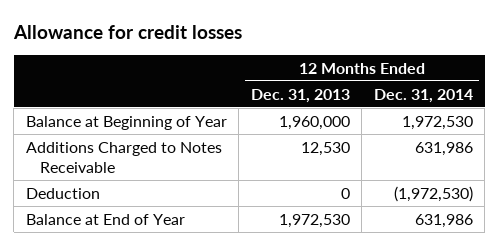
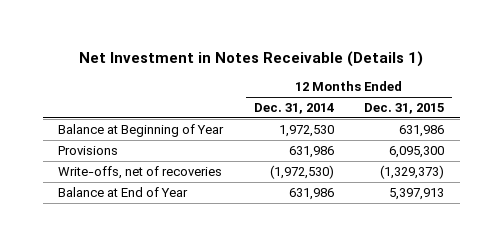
- Allowance for credit losses
+ Net Investment in Notes Receivable (Details 1)
- | 12 Months Ended Dec. 31, 2013 | 12 Months Ended Dec. 31, 2014
+ | 12 Months Ended Dec. 31, 2014 | 12 Months Ended Dec. 31, 2015
- Additions Charged to Notes Receivable | 12,530 | 631,986
- Deduction | 0 | (1,972,530)
+ Provisions | 631,986 | 6,095,300
+ Write-offs, net of recoveries | (1,972,530) | (1,329,373)

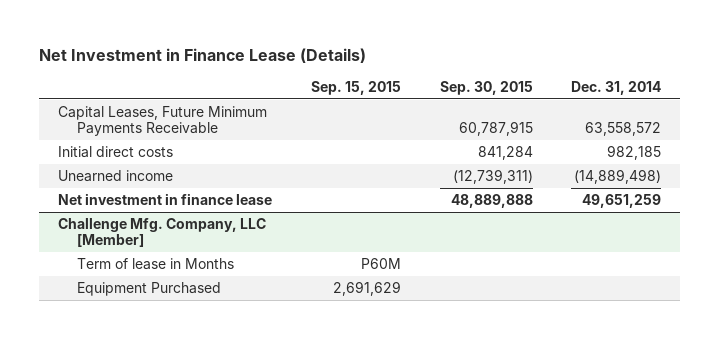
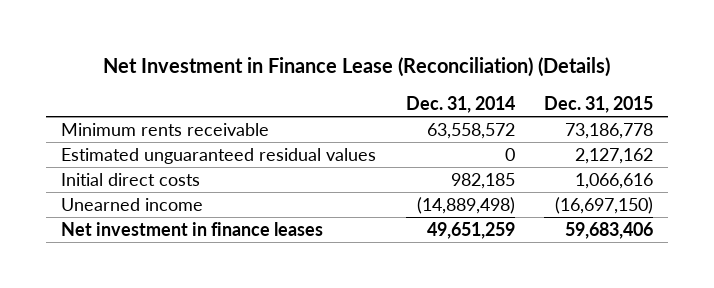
- Net Investment in Finance Lease (Details)
+ Net Investment in Finance Lease (Reconciliation) (Details)
- | Sep. 15, 2015 | Sep. 30, 2015 | Dec. 31, 2014
+ | Dec. 31, 2014 | Dec. 31, 2015
- Capital Leases, Future Minimum Payments Receivable | | 60,787,915 | 63,558,572
+ Minimum rents receivable | 63,558,572 | 73,186,778
+ Estimated unguaranteed residual values | 0 | 2,127,162
- Net investment in finance lease | | 48,889,888 | 49,651,259
- Challenge Mfg. Company, LLC [Member]
- Term of lease in Months | P60M | |
- Equipment Purchased | 2,691,629 | |
+ Net investment in finance leases | 49,651,259 | 59,683,406

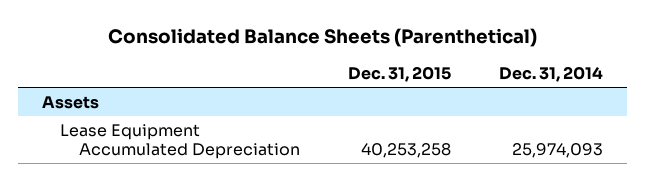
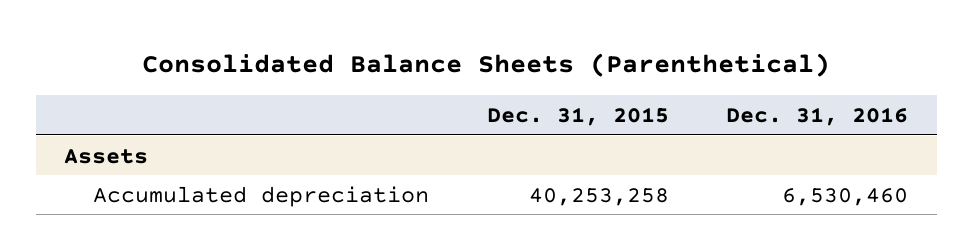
- | Dec. 31, 2015 | Dec. 31, 2014
+ | Dec. 31, 2015 | Dec. 31, 2016
- Lease Equipment Accumulated Depreciation | 40,253,258 | 25,974,093
+ Accumulated depreciation | 40,253,258 | 6,530,460

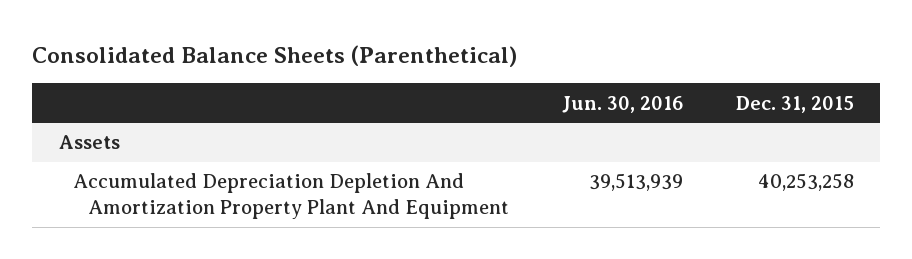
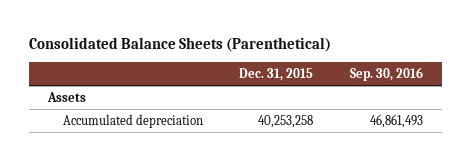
- | Jun. 30, 2016 | Dec. 31, 2015
+ | Dec. 31, 2015 | Sep. 30, 2016
- Accumulated Depreciation Depletion And Amortization Property Plant And Equipment | 39,513,939 | 40,253,258
+ Accumulated depreciation | 40,253,258 | 46,861,493

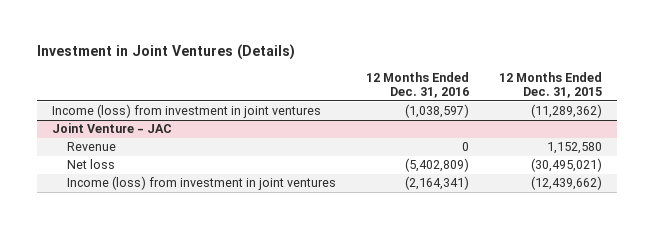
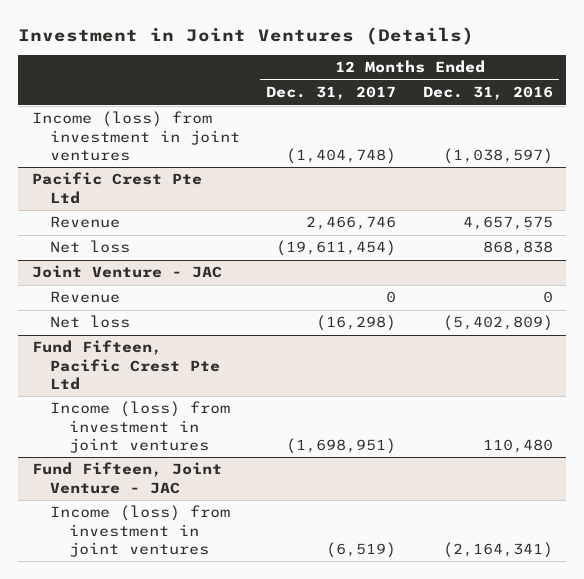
- | 12 Months Ended Dec. 31, 2016 | 12 Months Ended Dec. 31, 2015
+ | 12 Months Ended Dec. 31, 2017 | 12 Months Ended Dec. 31, 2016
+ Pacific Crest Pte Ltd
+ Revenue | 2,466,746 | 4,657,575
+ Net loss | (19,611,454) | 868,838
+ Fund Fifteen, Pacific Crest Pte Ltd
+ Income (loss) from investment in joint ventures | (1,698,951) | 110,480
+ Fund Fifteen, Joint Venture - JAC

